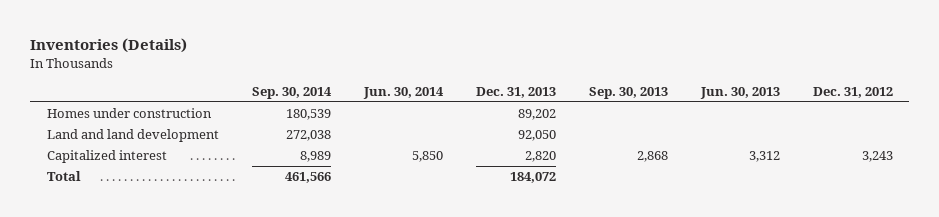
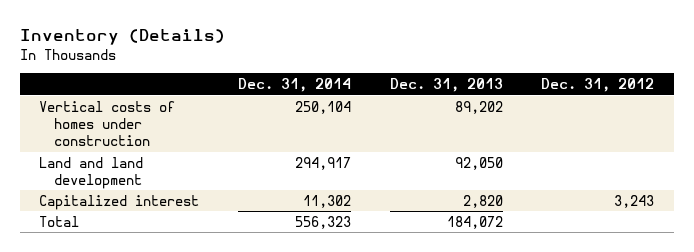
- Inventories (Details)
+ Inventory (Details)
- | Sep. 30, 2014 | Jun. 30, 2014 | Dec. 31, 2013 | Sep. 30, 2013 | Jun. 30, 2013 | Dec. 31, 2012
+ | Dec. 31, 2014 | Dec. 31, 2013 | Dec. 31, 2012
- Homes under construction | 180,539 | | 89,202 | | |
+ Vertical costs of homes under construction | 250,104 | 89,202 |

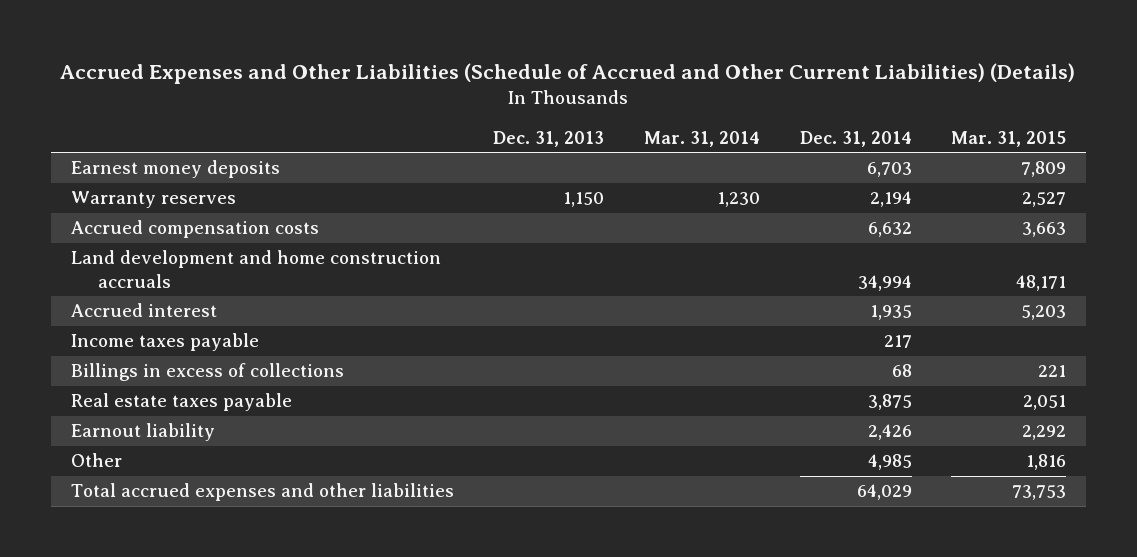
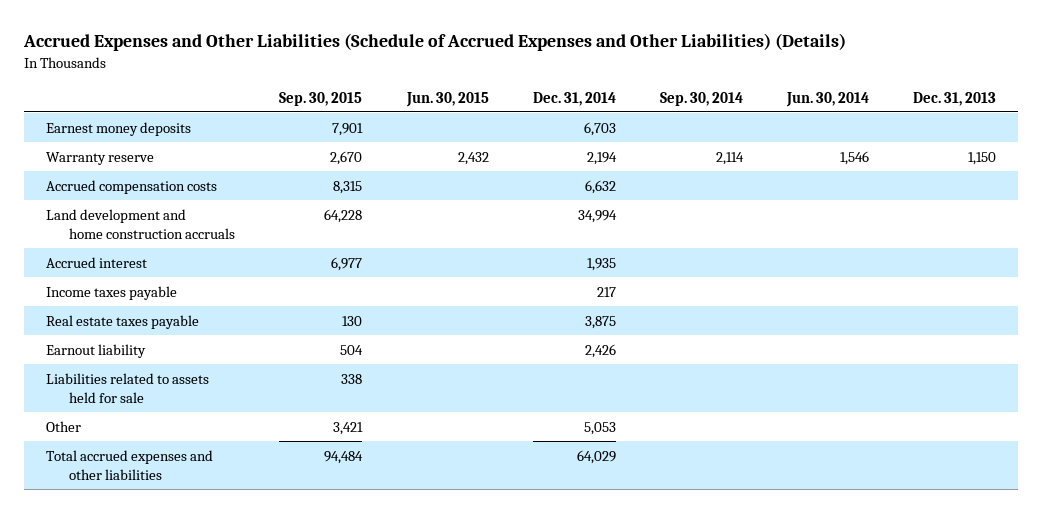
- Accrued Expenses and Other Liabilities (Schedule of Accrued and Other Current Liabilities) (Details)
+ Accrued Expenses and Other Liabilities (Schedule of Accrued Expenses and Other Liabilities) (Details)
- | Dec. 31, 2013 | Mar. 31, 2014 | Dec. 31, 2014 | Mar. 31, 2015
+ | Sep. 30, 2015 | Jun. 30, 2015 | Dec. 31, 2014 | Sep. 30, 2014 | Jun. 30, 2014 | Dec. 31, 2013
- Warranty reserves | 1,150 | 1,230 | 2,194 | 2,527
+ Warranty reserve | 2,670 | 2,432 | 2,194 | 2,114 | 1,546 | 1,150
- Billings in excess of collections | | | 68 | 221
- Other | | | 4,985 | 1,816
+ Liabilities related to assets held for sale | 338 | | | | |
+ Other | 3,421 | | 5,053 | | |

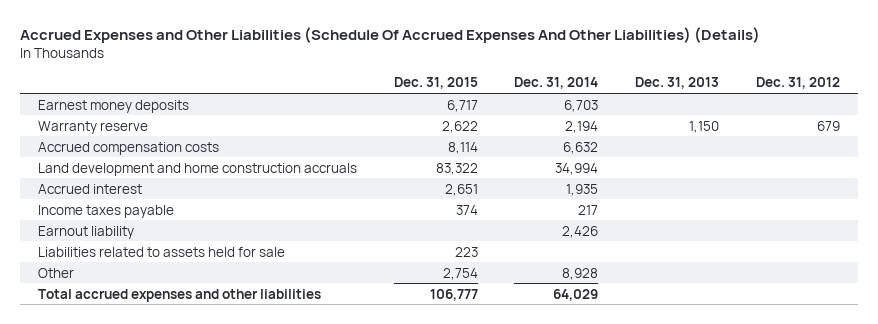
- Accrued Expenses and Other Liabilities (Schedule of Accrued Expenses and Other Liabilities) (Details)
+ Accrued Expenses and Other Liabilities (Schedule Of Accrued Expenses And Other Liabilities) (Details)
- | Sep. 30, 2015 | Jun. 30, 2015 | Dec. 31, 2014 | Sep. 30, 2014 | Jun. 30, 2014 | Dec. 31, 2013
+ | Dec. 31, 2015 | Dec. 31, 2014 | Dec. 31, 2013 | Dec. 31, 2012
- Real estate taxes payable | 130 | | 3,875 | | |
- Other | 3,421 | | 5,053 | | |
+ Other | 2,754 | 8,928 | |

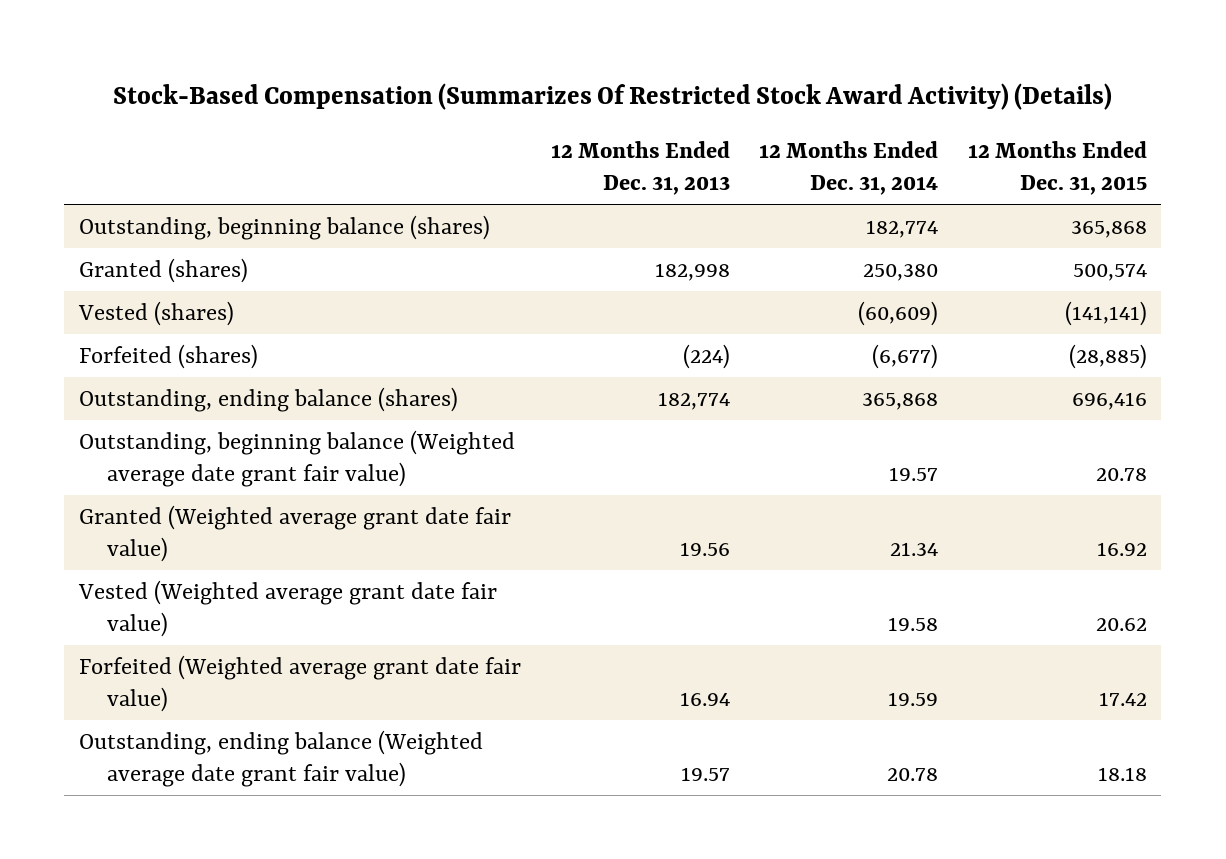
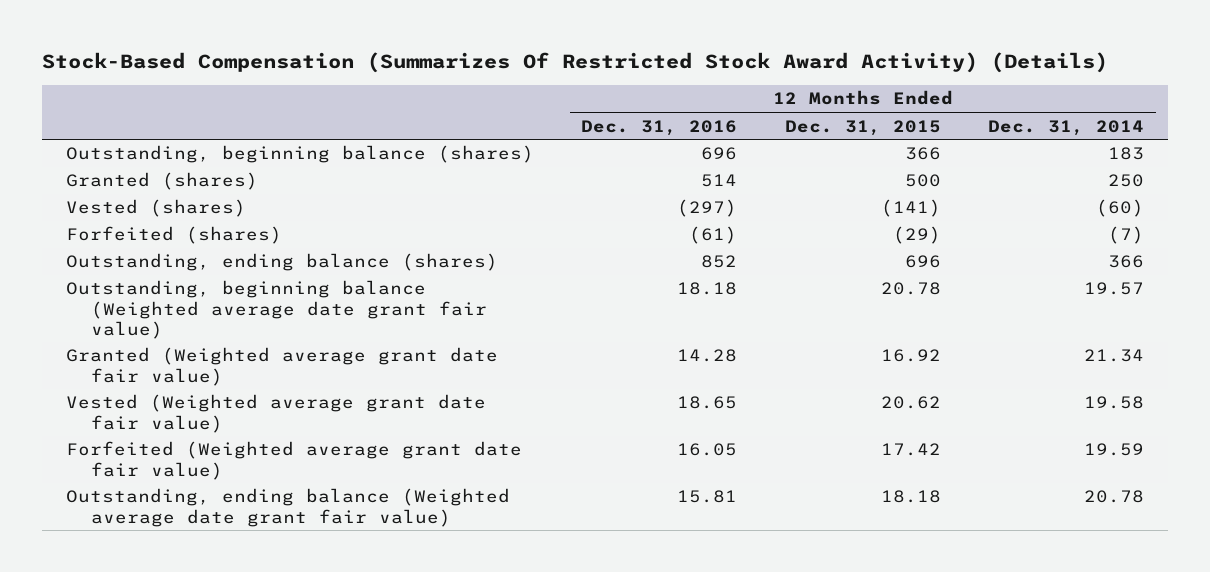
- | 12 Months Ended Dec. 31, 2013 | 12 Months Ended Dec. 31, 2014 | 12 Months Ended Dec. 31, 2015
+ | 12 Months Ended Dec. 31, 2016 | 12 Months Ended Dec. 31, 2015 | 12 Months Ended Dec. 31, 2014
- Outstanding, beginning balance (shares) | | 182,774 | 365,868
- Granted (shares) | 182,998 | 250,380 | 500,574
- Vested (shares) | | (60,609) | (141,141)
- Forfeited (shares) | (224) | (6,677) | (28,885)
- Outstanding, ending balance (shares) | 182,774 | 365,868 | 696,416
+ Outstanding, beginning balance (shares) | 696 | 366 | 183
+ Granted (shares) | 514 | 500 | 250
+ Vested (shares) | (297) | (141) | (60)
+ Forfeited (shares) | (61) | (29) | (7)
+ Outstanding, ending balance (shares) | 852 | 696 | 366

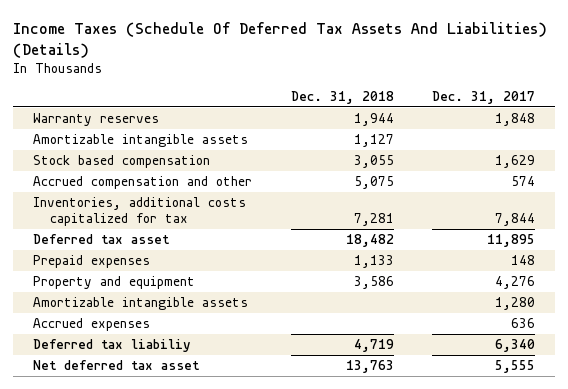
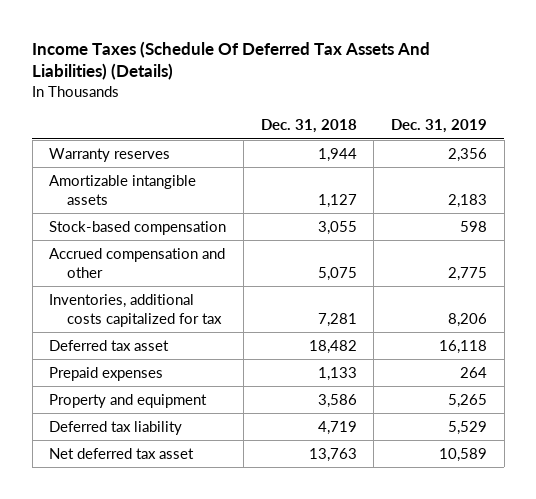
- | Dec. 31, 2018 | Dec. 31, 2017
+ | Dec. 31, 2018 | Dec. 31, 2019
- Stock based compensation | 3,055 | 1,629
+ Stock-based compensation | 3,055 | 598
- Amortizable intangible assets | | 1,280
- Accrued expenses | | 636
- Deferred tax liabiliy | 4,719 | 6,340
+ Deferred tax liability | 4,719 | 5,529

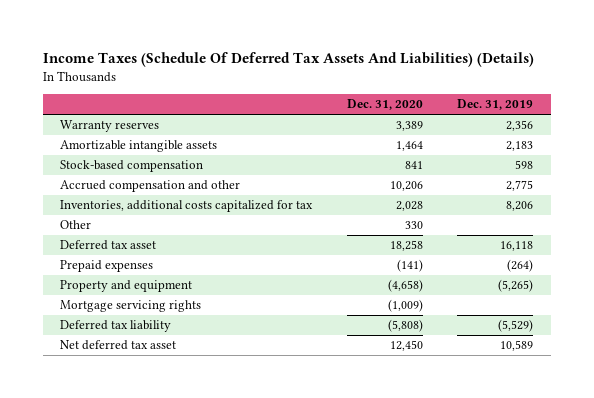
- | Dec. 31, 2018 | Dec. 31, 2019
+ | Dec. 31, 2020 | Dec. 31, 2019
+ Other | 330 |
- Prepaid expenses | 1,133 | 264
- Property and equipment | 3,586 | 5,265
- Deferred tax liability | 4,719 | 5,529
+ Prepaid expenses | (141) | (264)
+ Property and equipment | (4,658) | (5,265)
+ Mortgage servicing rights | (1,009) |
+ Deferred tax liability | (5,808) | (5,529)

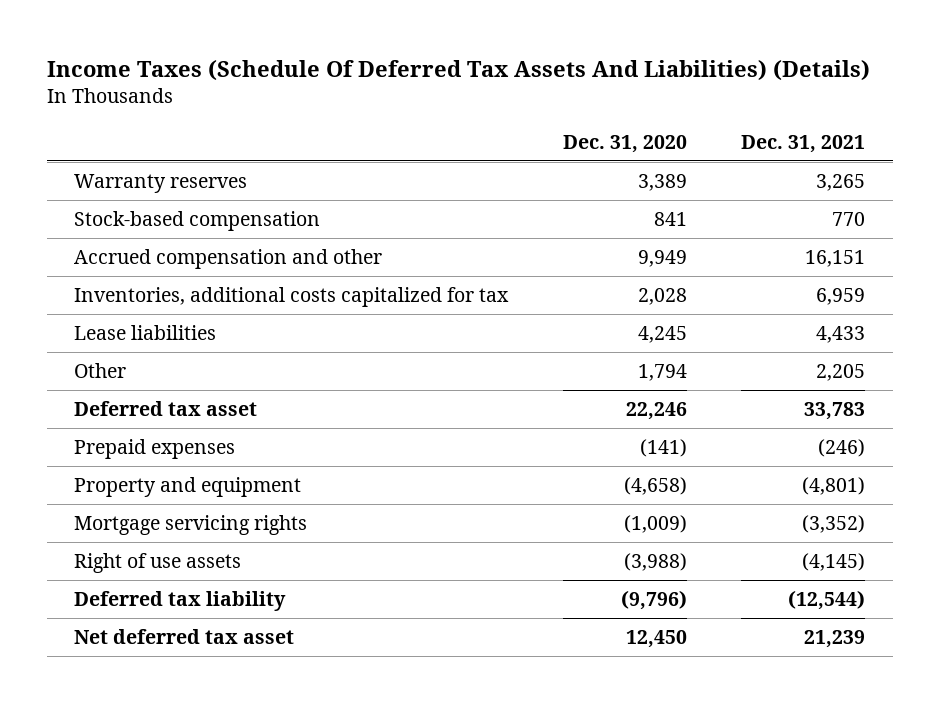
- | Dec. 31, 2020 | Dec. 31, 2019
+ | Dec. 31, 2020 | Dec. 31, 2021
- Amortizable intangible assets | 1,464 | 2,183
- Accrued compensation and other | 10,206 | 2,775
+ Accrued compensation and other | 9,949 | 16,151
- Other | 330 |
- Deferred tax asset | 18,258 | 16,118
+ Lease liabilities | 4,245 | 4,433
+ Other | 1,794 | 2,205
+ Deferred tax asset | 22,246 | 33,783
- Deferred tax liability | (5,808) | (5,529)
+ Right of use assets | (3,988) | (4,145)
+ Deferred tax liability | (9,796) | (12,544)

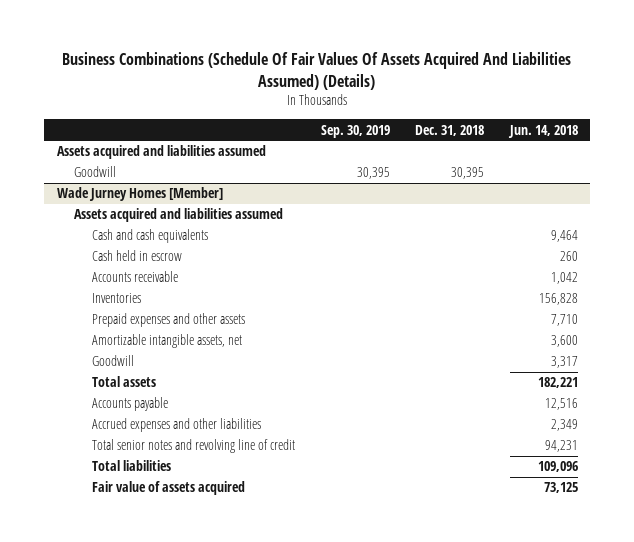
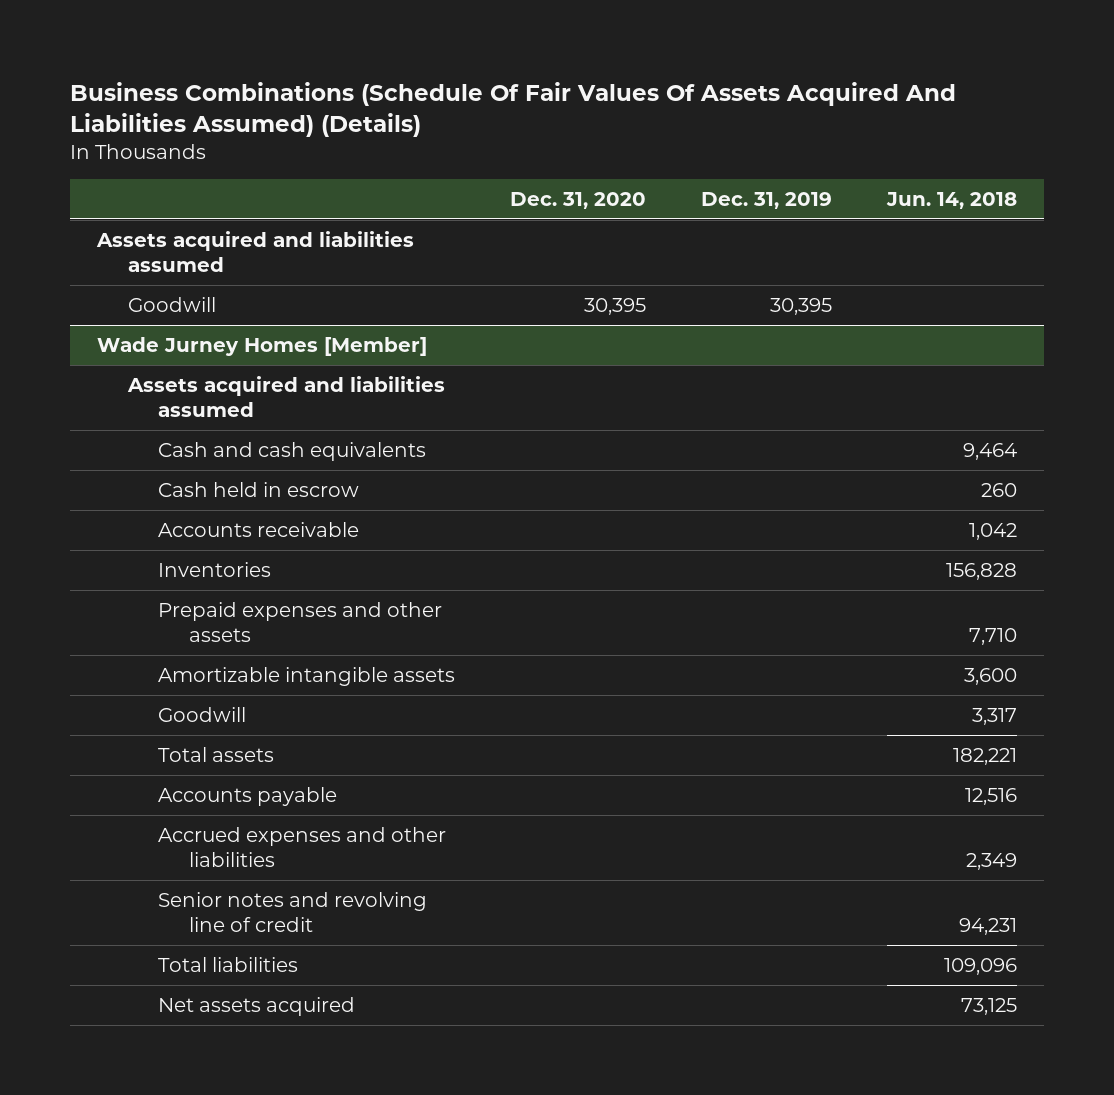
- | Sep. 30, 2019 | Dec. 31, 2018 | Jun. 14, 2018
+ | Dec. 31, 2020 | Dec. 31, 2019 | Jun. 14, 2018
@ Wade Jurney Homes [Member]
- Amortizable intangible assets, net | | | 3,600
+ Amortizable intangible assets | | | 3,600
- Total senior notes and revolving line of credit | | | 94,231
+ Senior notes and revolving line of credit | | | 94,231
- Fair value of assets acquired | | | 73,125
+ Net assets acquired | | | 73,125

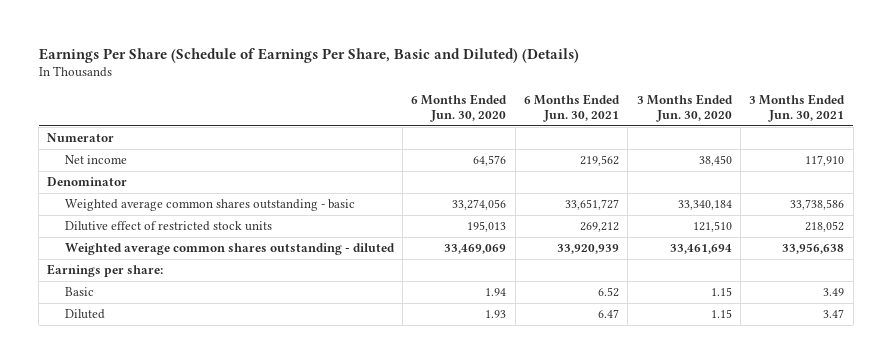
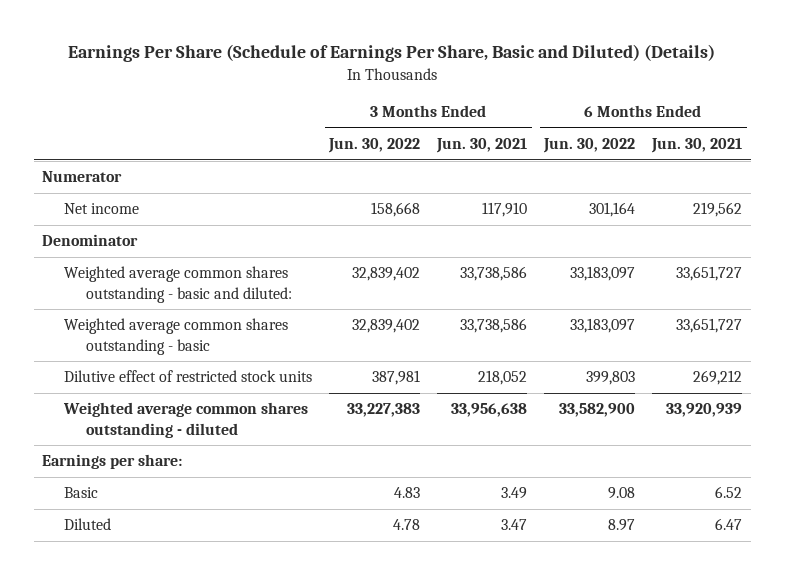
- | 6 Months Ended Jun. 30, 2020 | 6 Months Ended Jun. 30, 2021 | 3 Months Ended Jun. 30, 2020 | 3 Months Ended Jun. 30, 2021
+ | 3 Months Ended Jun. 30, 2022 | 3 Months Ended Jun. 30, 2021 | 6 Months Ended Jun. 30, 2022 | 6 Months Ended Jun. 30, 2021
+ Weighted average common shares outstanding - basic and diluted: | 32,839,402 | 33,738,586 | 33,183,097 | 33,651,727

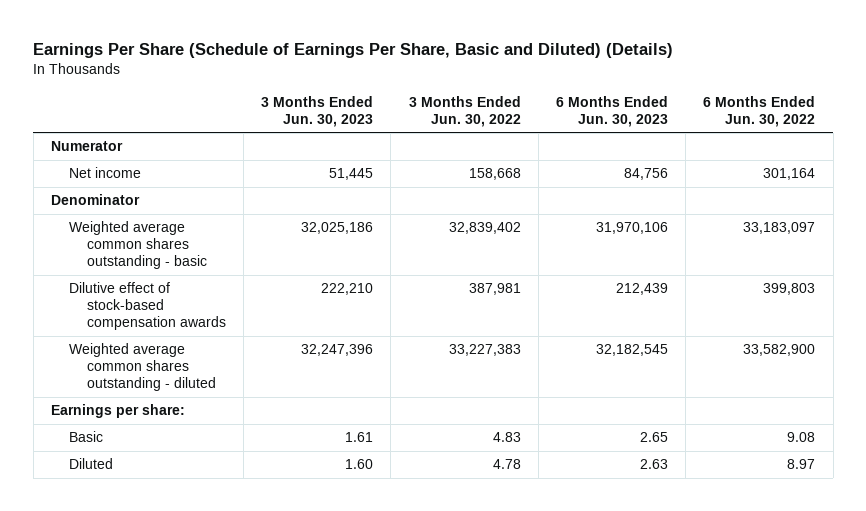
- | 3 Months Ended Jun. 30, 2022 | 3 Months Ended Jun. 30, 2021 | 6 Months Ended Jun. 30, 2022 | 6 Months Ended Jun. 30, 2021
+ | 3 Months Ended Jun. 30, 2023 | 3 Months Ended Jun. 30, 2022 | 6 Months Ended Jun. 30, 2023 | 6 Months Ended Jun. 30, 2022
- Weighted average common shares outstanding - basic and diluted: | 32,839,402 | 33,738,586 | 33,183,097 | 33,651,727
- Dilutive effect of restricted stock units | 387,981 | 218,052 | 399,803 | 269,212
+ Dilutive effect of stock-based compensation awards | 222,210 | 387,981 | 212,439 | 399,803

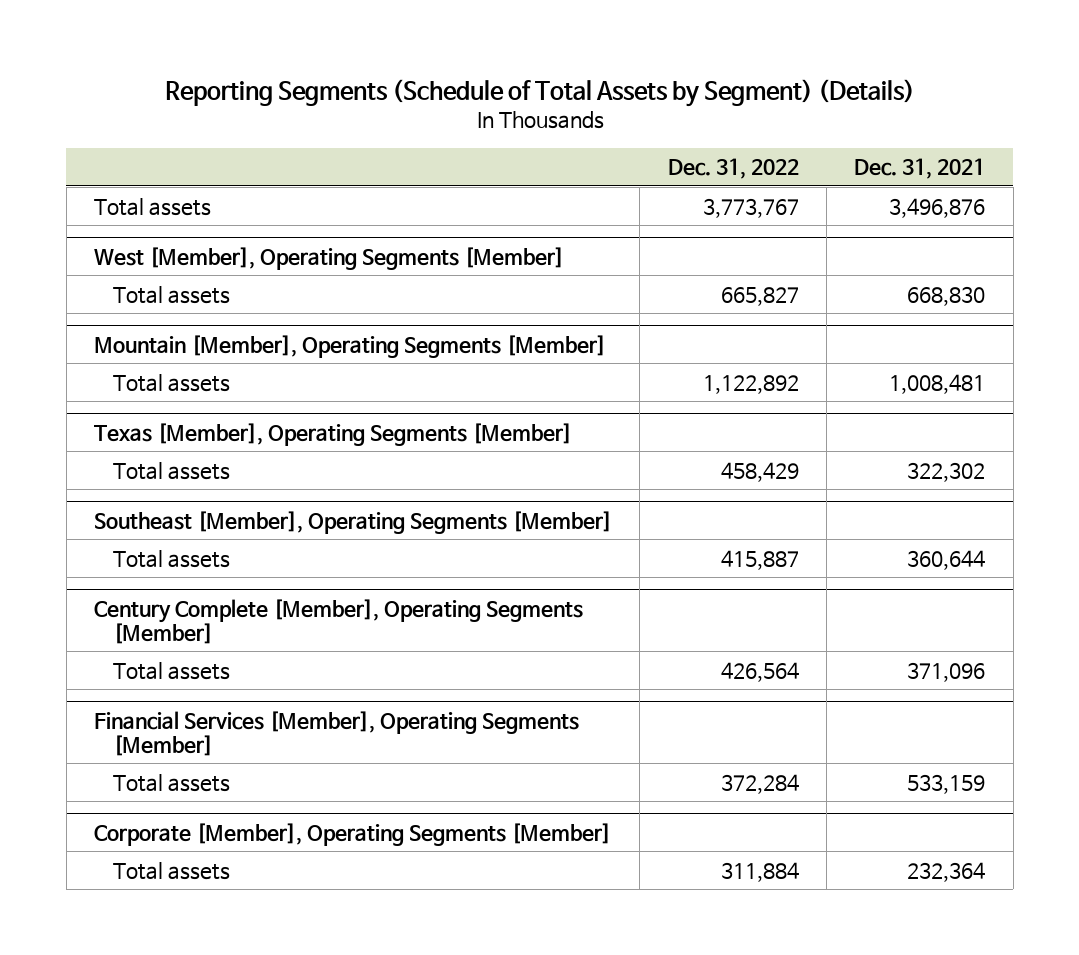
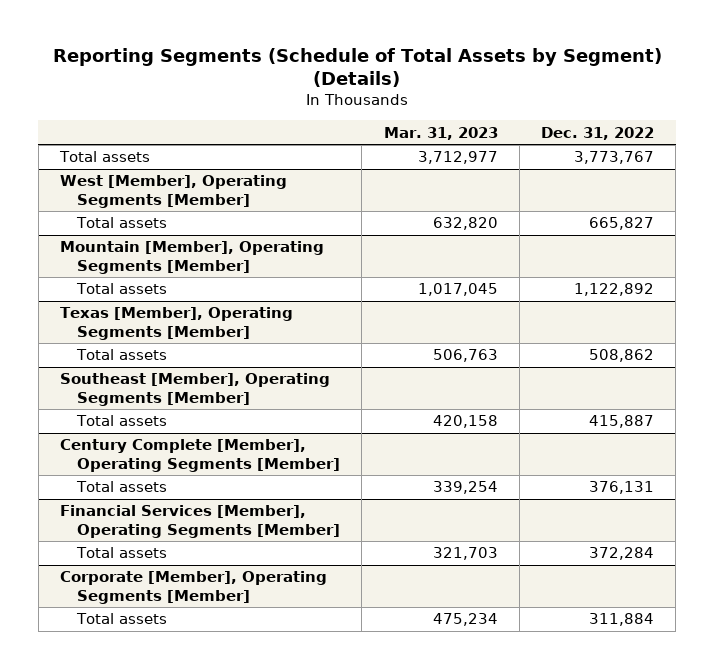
- | Dec. 31, 2022 | Dec. 31, 2021
+ | Mar. 31, 2023 | Dec. 31, 2022
@ Texas [Member], Operating Segments [Member]
- Total assets | 458,429 | 322,302
+ Total assets | 506,763 | 508,862
@ Century Complete [Member], Operating Segments [Member]
- Total assets | 426,564 | 371,096
+ Total assets | 339,254 | 376,131

